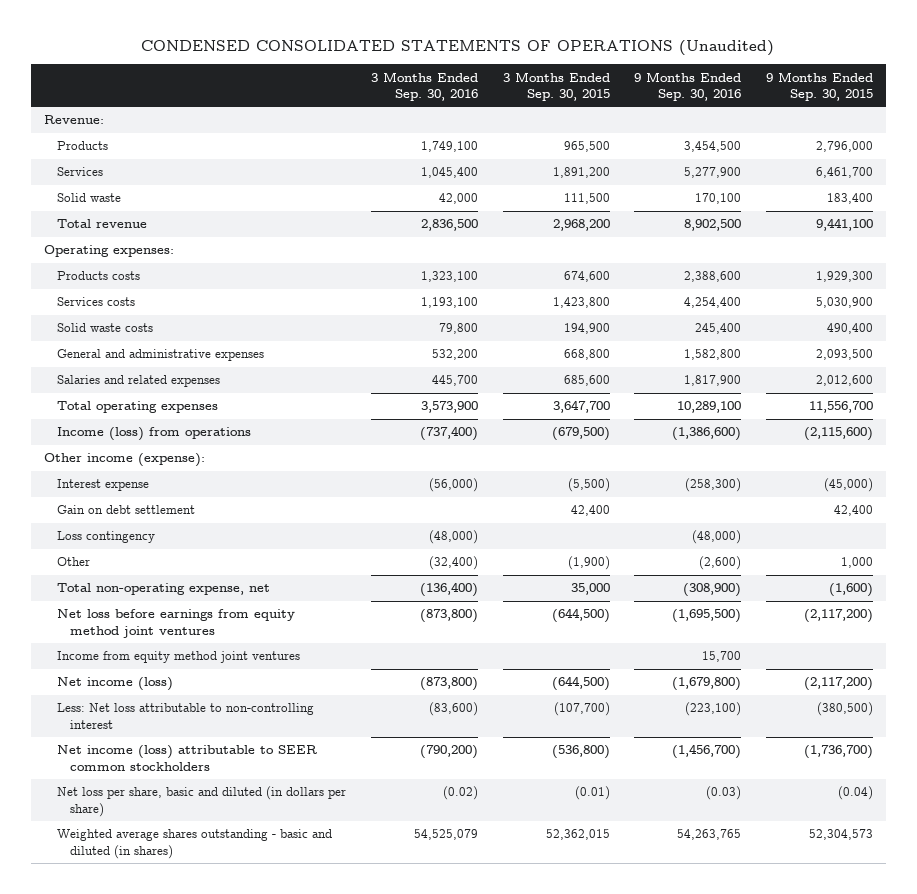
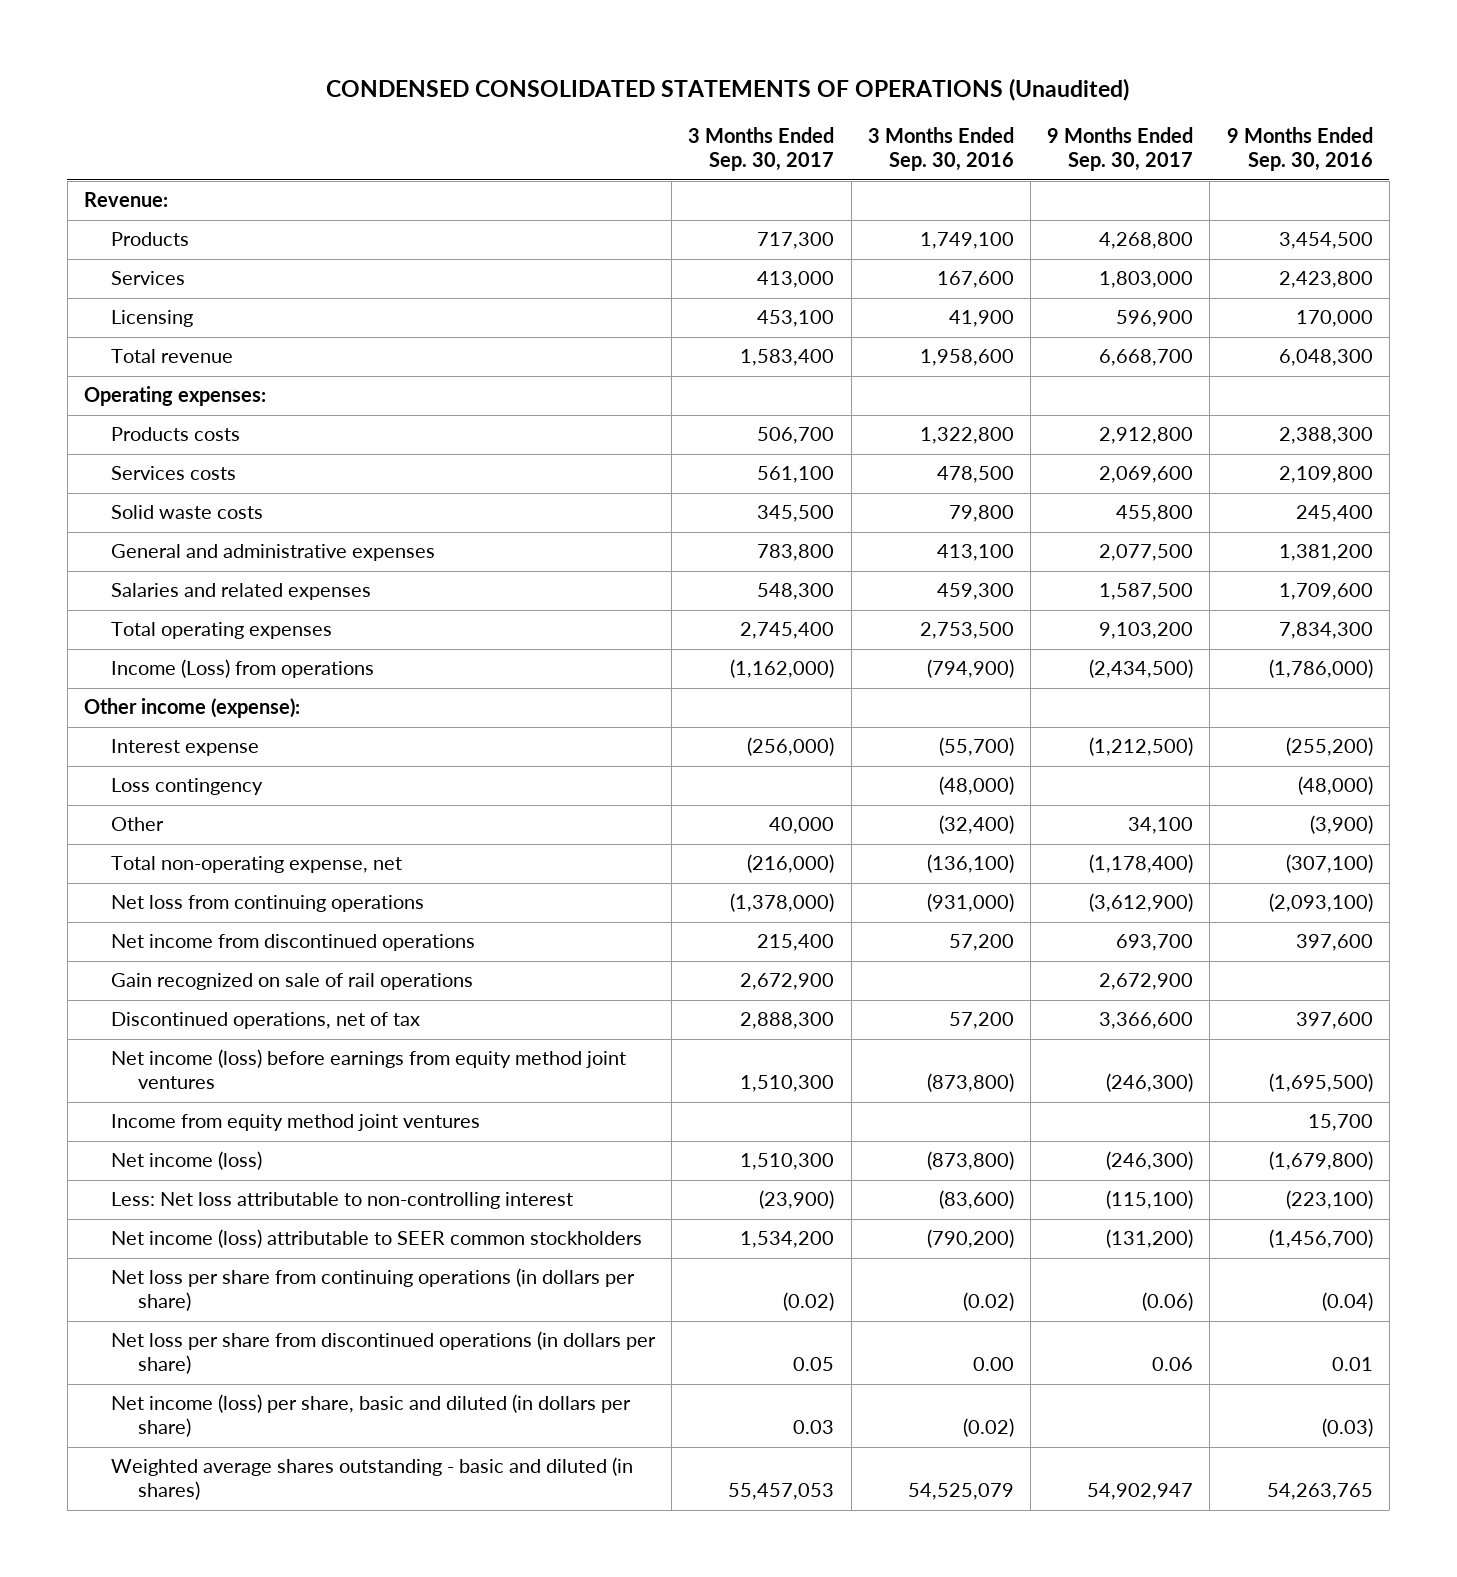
- | 3 Months Ended Sep. 30, 2016 | 3 Months Ended Sep. 30, 2015 | 9 Months Ended Sep. 30, 2016 | 9 Months Ended Sep. 30, 2015
+ | 3 Months Ended Sep. 30, 2017 | 3 Months Ended Sep. 30, 2016 | 9 Months Ended Sep. 30, 2017 | 9 Months Ended Sep. 30, 2016
- Services | 1,045,400 | 1,891,200 | 5,277,900 | 6,461,700
- Solid waste | 42,000 | 111,500 | 170,100 | 183,400
- Total revenue | 2,836,500 | 2,968,200 | 8,902,500 | 9,441,100
+ Services | 413,000 | 167,600 | 1,803,000 | 2,423,800
+ Licensing | 453,100 | 41,900 | 596,900 | 170,000
+ Total revenue | 1,583,400 | 1,958,600 | 6,668,700 | 6,048,300
- Products costs | 1,323,100 | 674,600 | 2,388,600 | 1,929,300
- Services costs | 1,193,100 | 1,423,800 | 4,254,400 | 5,030,900
+ Products costs | 506,700 | 1,322,800 | 2,912,800 | 2,388,300
+ Services costs | 561,100 | 478,500 | 2,069,600 | 2,109,800
- General and administrative expenses | 532,200 | 668,800 | 1,582,800 | 2,093,500
- Salaries and related expenses | 445,700 | 685,600 | 1,817,900 | 2,012,600
- Total operating expenses | 3,573,900 | 3,647,700 | 10,289,100 | 11,556,700
- Income (loss) from operations | (737,400) | (679,500) | (1,386,600) | (2,115,600)
+ General and administrative expenses | 783,800 | 413,100 | 2,077,500 | 1,381,200
+ Salaries and related expenses | 548,300 | 459,300 | 1,587,500 | 1,709,600
+ Total operating expenses | 2,745,400 | 2,753,500 | 9,103,200 | 7,834,300
+ Income (Loss) from operations | (1,162,000) | (794,900) | (2,434,500) | (1,786,000)
- Interest expense | (56,000) | (5,500) | (258,300) | (45,000)
- Gain on debt settlement | | 42,400 | | 42,400
+ Interest expense | (256,000) | (55,700) | (1,212,500) | (255,200)
- Other | (32,400) | (1,900) | (2,600) | 1,000
- Total non-operating expense, net | (136,400) | 35,000 | (308,900) | (1,600)
- Net loss before earnings from equity method joint ventures | (873,800) | (644,500) | (1,695,500) | (2,117,200)
+ Other | 40,000 | (32,400) | 34,100 | (3,900)
+ Total non-operating expense, net | (216,000) | (136,100) | (1,178,400) | (307,100)
+ Net loss from continuing operations | (1,378,000) | (931,000) | (3,612,900) | (2,093,100)
+ Net income from discontinued operations | 215,400 | 57,200 | 693,700 | 397,600
+ Gain recognized on sale of rail operations | 2,672,900 | | 2,672,900 |
+ Discontinued operations, net of tax | 2,888,300 | 57,200 | 3,366,600 | 397,600
+ Net income (loss) before earnings from equity method joint ventures | 1,510,300 | (873,800) | (246,300) | (1,695,500)
- Net loss per share, basic and diluted (in dollars per share) | (0.02) | (0.01) | (0.03) | (0.04)
+ Net loss per share from continuing operations (in dollars per share) | (0.02) | (0.02) | (0.06) | (0.04)
+ Net loss per share from discontinued operations (in dollars per share) | 0.05 | 0.00 | 0.06 | 0.01
+ Net income (loss) per share, basic and diluted (in dollars per share) | 0.03 | (0.02) | | (0.03)

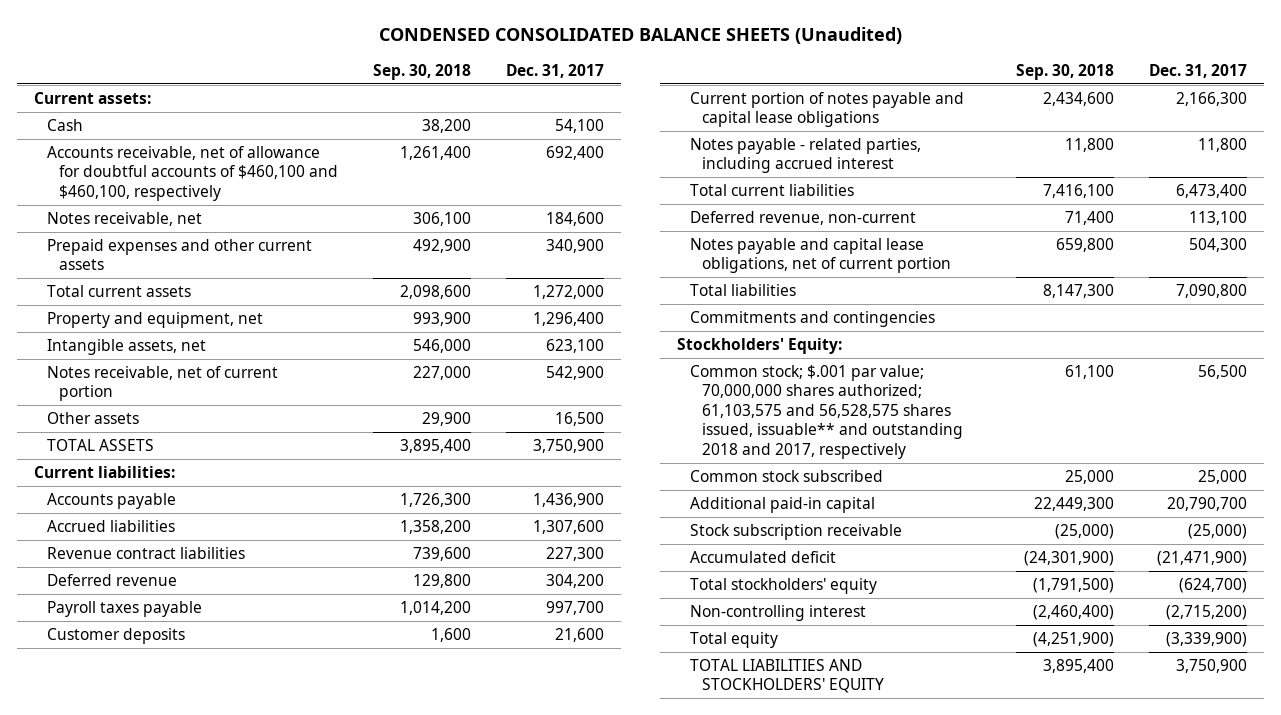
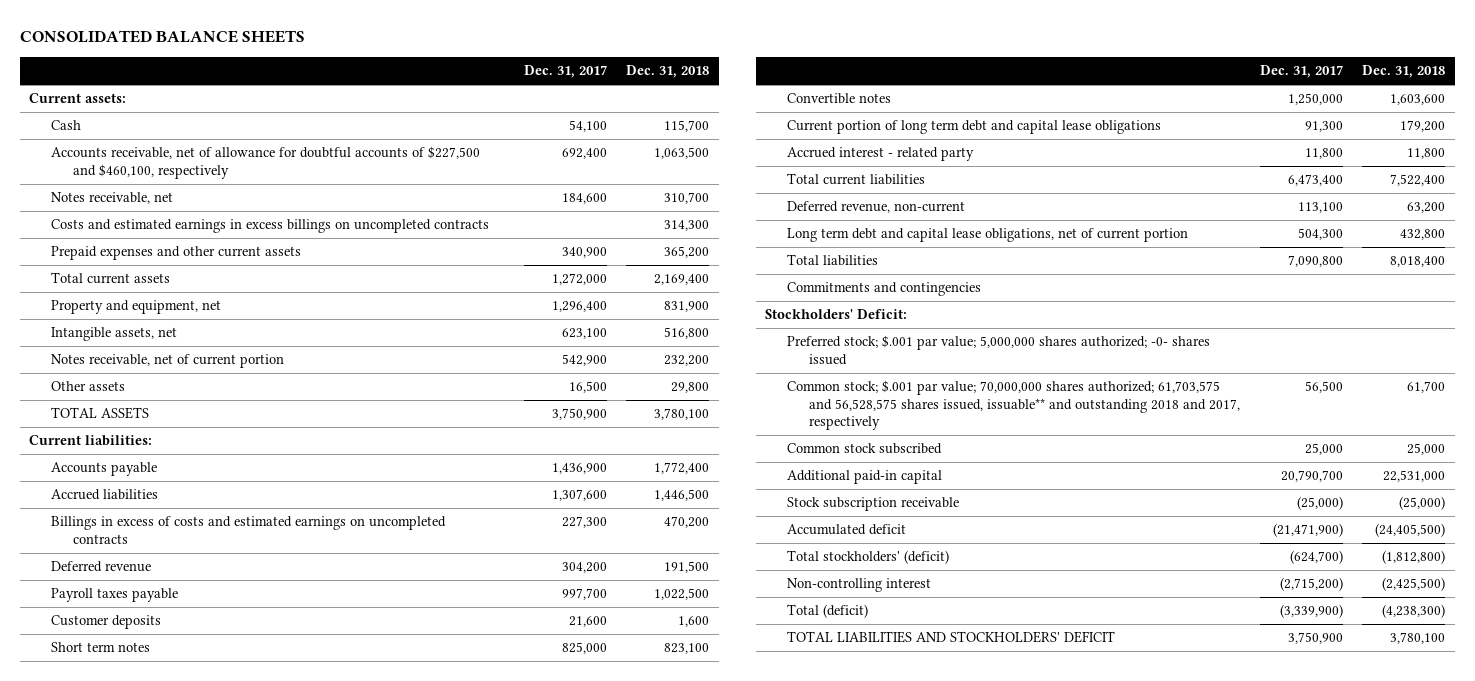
- CONDENSED CONSOLIDATED BALANCE SHEETS (Unaudited)
+ CONSOLIDATED BALANCE SHEETS
- | Sep. 30, 2018 | Dec. 31, 2017
+ | Dec. 31, 2017 | Dec. 31, 2018
- Accounts receivable, net of allowance for doubtful accounts of $460,100 and $460,100, respectively | 1,261,400 | 692,400
+ Accounts receivable, net of allowance for doubtful accounts of $227,500 and $460,100, respectively | 692,400 | 1,063,500
+ Costs and estimated earnings in excess billings on uncompleted contracts | | 314,300
- Revenue contract liabilities | 739,600 | 227,300
+ Billings in excess of costs and estimated earnings on uncompleted contracts | 227,300 | 470,200
- Current portion of notes payable and capital lease obligations | 2,434,600 | 2,166,300
- Notes payable - related parties, including accrued interest | 11,800 | 11,800
+ Short term notes | 825,000 | 823,100
+ Convertible notes | 1,250,000 | 1,603,600
+ Current portion of long term debt and capital lease obligations | 91,300 | 179,200
+ Accrued interest - related party | 11,800 | 11,800
- Notes payable and capital lease obligations, net of current portion | 659,800 | 504,300
+ Long term debt and capital lease obligations, net of current portion | 504,300 | 432,800
- Stockholders' Equity:
- Common stock; $.001 par value; 70,000,000 shares authorized; 61,103,575 and 56,528,575 shares issued, issuable** and outstanding 2018 and 2017, respectively | 61,100 | 56,500
+ Stockholders' Deficit:
+ Preferred stock; $.001 par value; 5,000,000 shares authorized; -0- shares issued
+ Common stock; $.001 par value; 70,000,000 shares authorized; 61,703,575 and 56,528,575 shares issued, issuable** and outstanding 2018 and 2017, respectively | 56,500 | 61,700
- Total stockholders' equity | (1,791,500) | (624,700)
+ Total stockholders' (deficit) | (624,700) | (1,812,800)
- Total equity | (4,251,900) | (3,339,900)
- TOTAL LIABILITIES AND STOCKHOLDERS' EQUITY | 3,895,400 | 3,750,900
+ Total (deficit) | (3,339,900) | (4,238,300)
+ TOTAL LIABILITIES AND STOCKHOLDERS' DEFICIT | 3,750,900 | 3,780,100

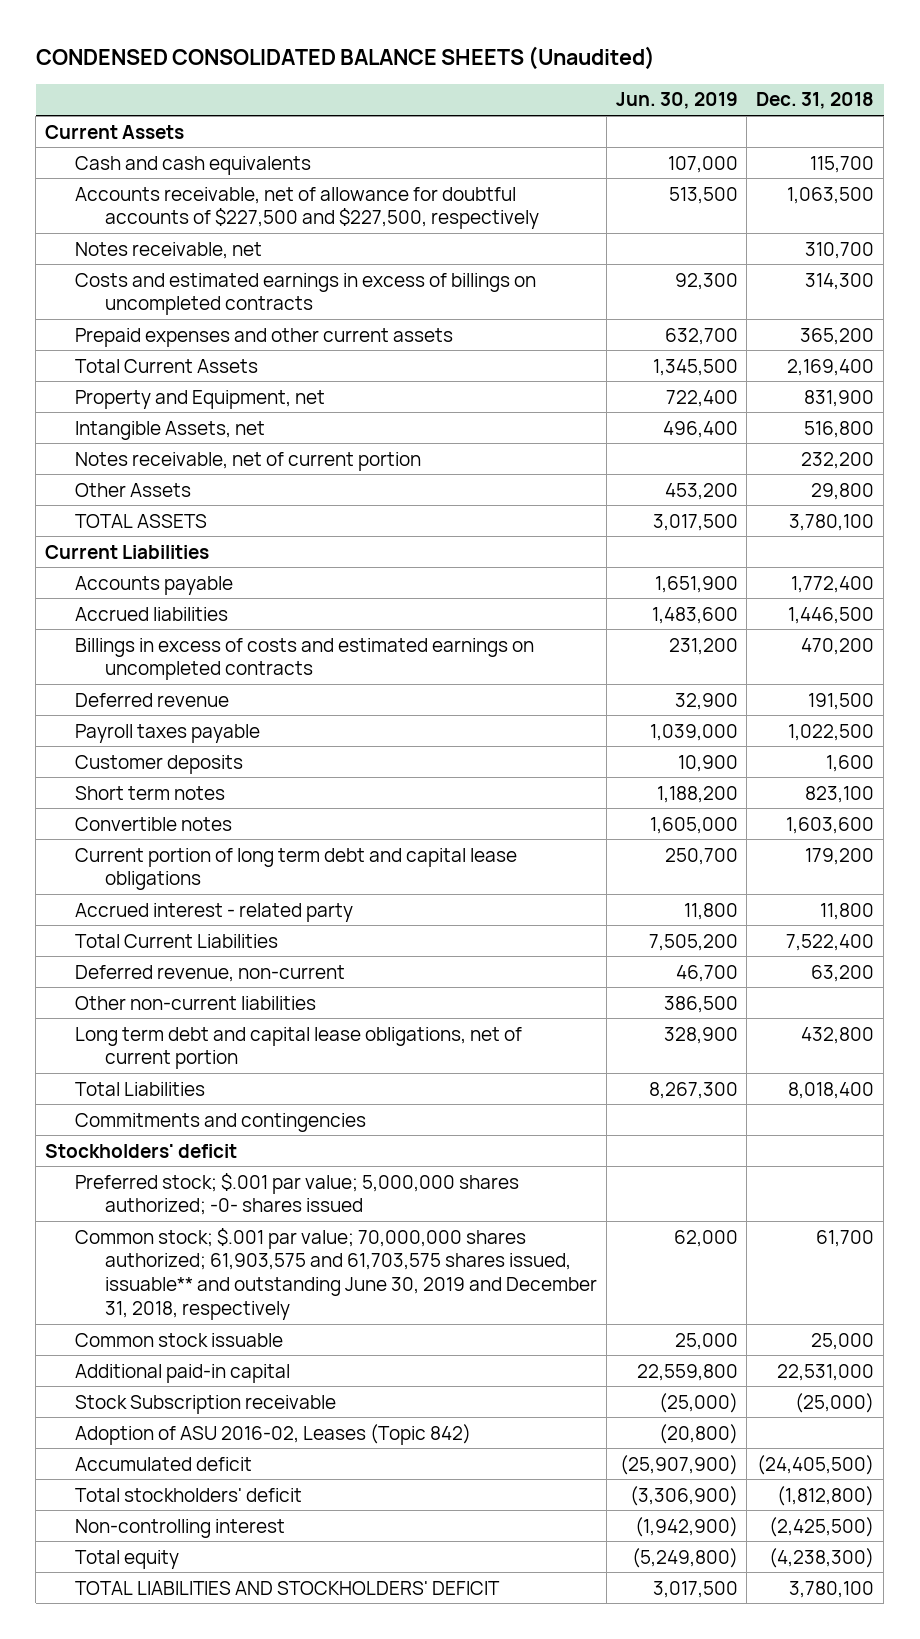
- CONSOLIDATED BALANCE SHEETS
+ CONDENSED CONSOLIDATED BALANCE SHEETS (Unaudited)
- | Dec. 31, 2017 | Dec. 31, 2018
+ | Jun. 30, 2019 | Dec. 31, 2018
- Current assets:
- Cash | 54,100 | 115,700
- Accounts receivable, net of allowance for doubtful accounts of $227,500 and $460,100, respectively | 692,400 | 1,063,500
+ Current Assets
+ Cash and cash equivalents | 107,000 | 115,700
+ Accounts receivable, net of allowance for doubtful accounts of $227,500 and $227,500, respectively | 513,500 | 1,063,500
- Costs and estimated earnings in excess billings on uncompleted contracts | | 314,300
+ Costs and estimated earnings in excess of billings on uncompleted contracts | 92,300 | 314,300
- Total current assets | 1,272,000 | 2,169,400
- Property and equipment, net | 1,296,400 | 831,900
- Intangible assets, net | 623,100 | 516,800
+ Total Current Assets | 1,345,500 | 2,169,400
+ Property and Equipment, net | 722,400 | 831,900
+ Intangible Assets, net | 496,400 | 516,800
- Other assets | 16,500 | 29,800
+ Other Assets | 453,200 | 29,800
- Current liabilities:
+ Current Liabilities
- Total current liabilities | 6,473,400 | 7,522,400
+ Total Current Liabilities | 7,505,200 | 7,522,400
+ Other non-current liabilities | 386,500 |
- Total liabilities | 7,090,800 | 8,018,400
+ Total Liabilities | 8,267,300 | 8,018,400
- Stockholders' Deficit:
+ Stockholders' deficit
- Common stock; $.001 par value; 70,000,000 shares authorized; 61,703,575 and 56,528,575 shares issued, issuable** and outstanding 2018 and 2017, respectively | 56,500 | 61,700
- Common stock subscribed | 25,000 | 25,000
+ Common stock; $.001 par value; 70,000,000 shares authorized; 61,903,575 and 61,703,575 shares issued, issuable** and outstanding June 30, 2019 and December 31, 2018, respectively | 62,000 | 61,700
+ Common stock issuable | 25,000 | 25,000
- Stock subscription receivable | (25,000) | (25,000)
+ Stock Subscription receivable | (25,000) | (25,000)
+ Adoption of ASU 2016-02, Leases (Topic 842) | (20,800) |
- Total stockholders' (deficit) | (624,700) | (1,812,800)
+ Total stockholders' deficit | (3,306,900) | (1,812,800)
- Total (deficit) | (3,339,900) | (4,238,300)
+ Total equity | (5,249,800) | (4,238,300)

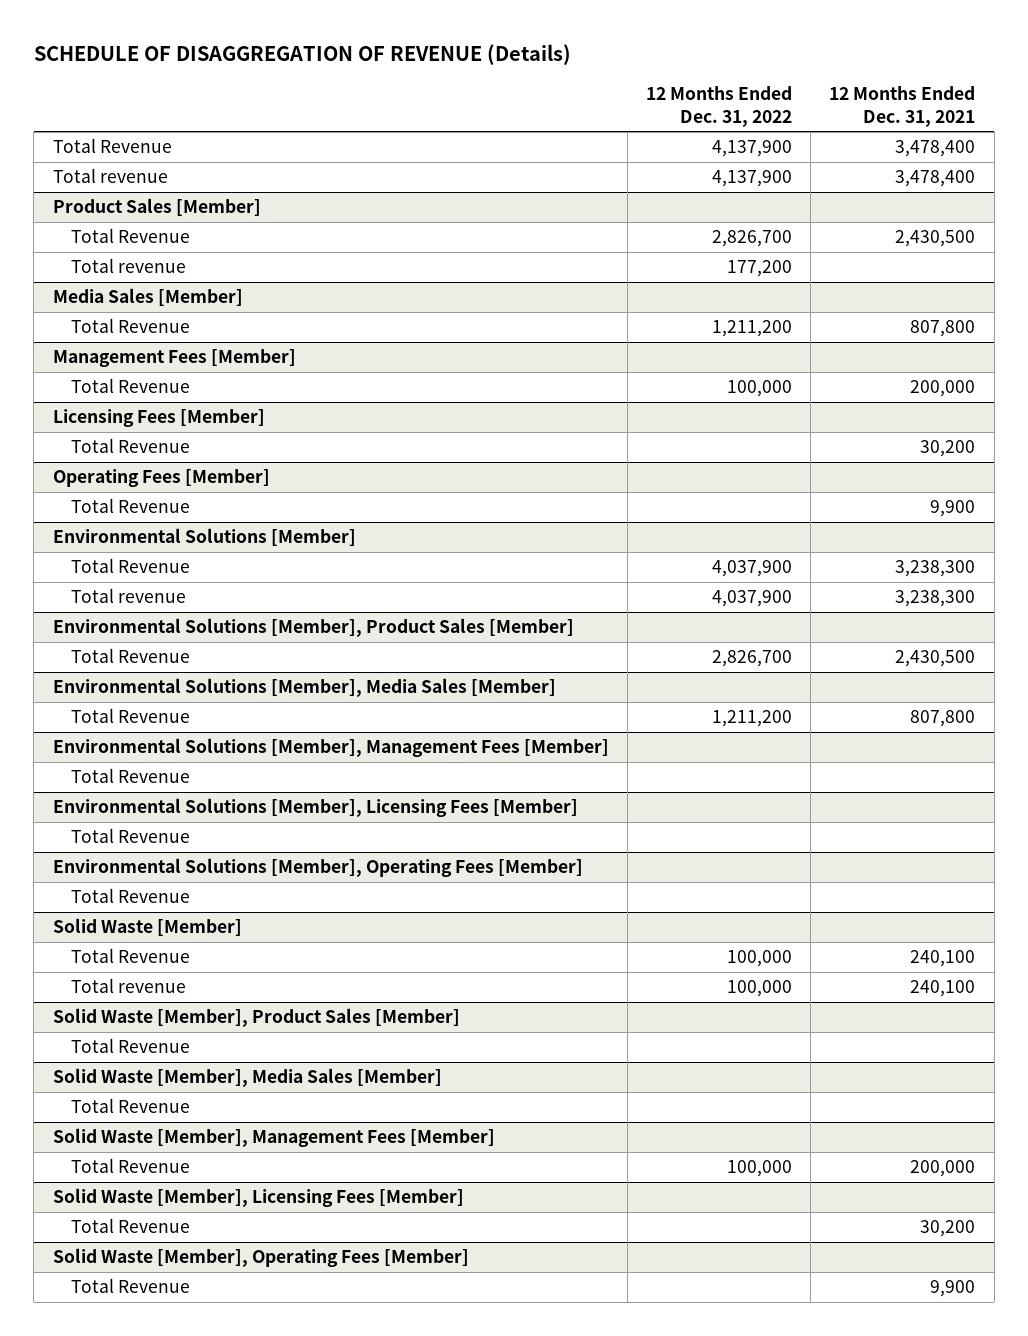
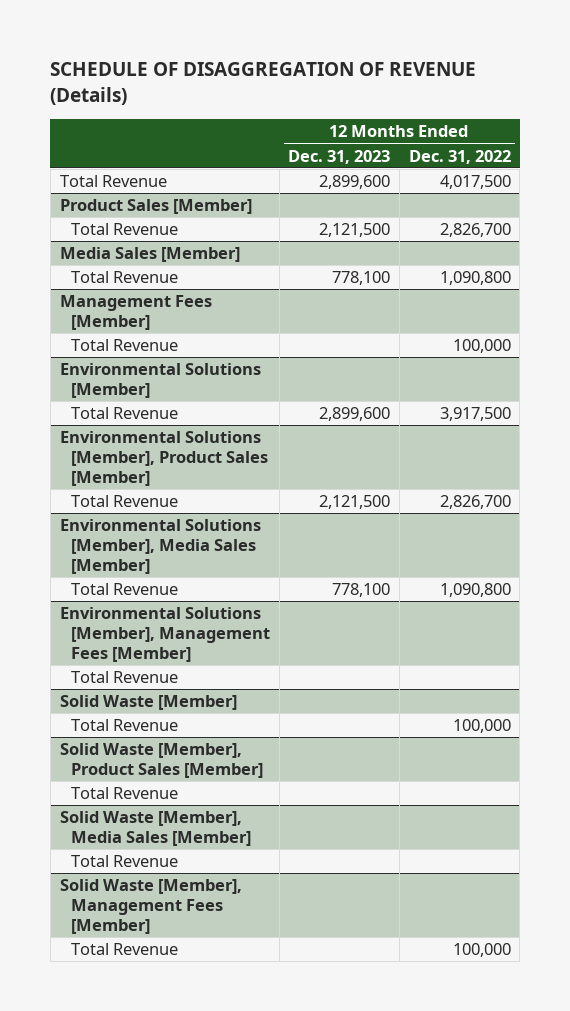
- | 12 Months Ended Dec. 31, 2022 | 12 Months Ended Dec. 31, 2021
+ | 12 Months Ended Dec. 31, 2023 | 12 Months Ended Dec. 31, 2022
- Total Revenue | 4,137,900 | 3,478,400
- Total revenue | 4,137,900 | 3,478,400
+ Total Revenue | 2,899,600 | 4,017,500
@ Product Sales [Member]
- Total revenue | 177,200 |
@ Media Sales [Member]
- Total Revenue | 1,211,200 | 807,800
+ Total Revenue | 778,100 | 1,090,800
- Licensing Fees [Member]
- Total Revenue | | 30,200
- Operating Fees [Member]
- Total Revenue | | 9,900
@ Environmental Solutions [Member]
- Total Revenue | 4,037,900 | 3,238,300
- Total revenue | 4,037,900 | 3,238,300
+ Total Revenue | 2,899,600 | 3,917,500
@ Environmental Solutions [Member], Media Sales [Member]
- Total Revenue | 1,211,200 | 807,800
+ Total Revenue | 778,100 | 1,090,800
- Environmental Solutions [Member], Licensing Fees [Member]
- Total Revenue
- Environmental Solutions [Member], Operating Fees [Member]
- Total Revenue
@ Solid Waste [Member]
- Total revenue | 100,000 | 240,100
- Solid Waste [Member], Licensing Fees [Member]
- Total Revenue | | 30,200
- Solid Waste [Member], Operating Fees [Member]
- Total Revenue | | 9,900

